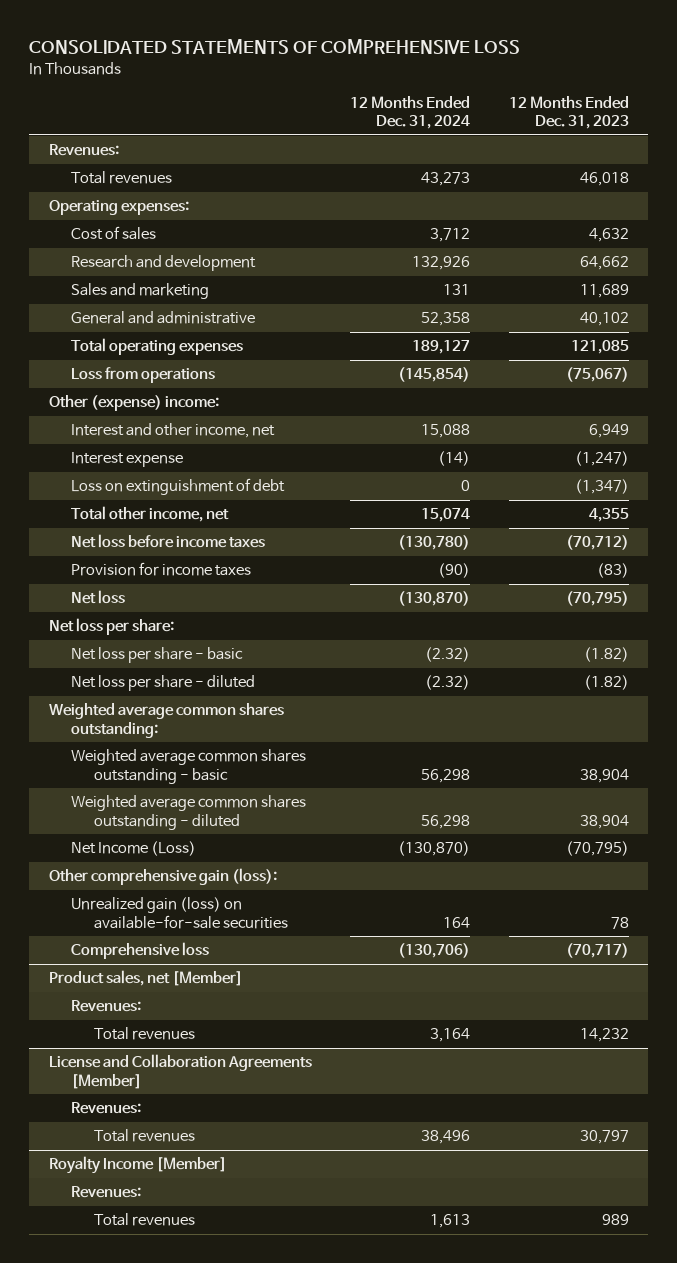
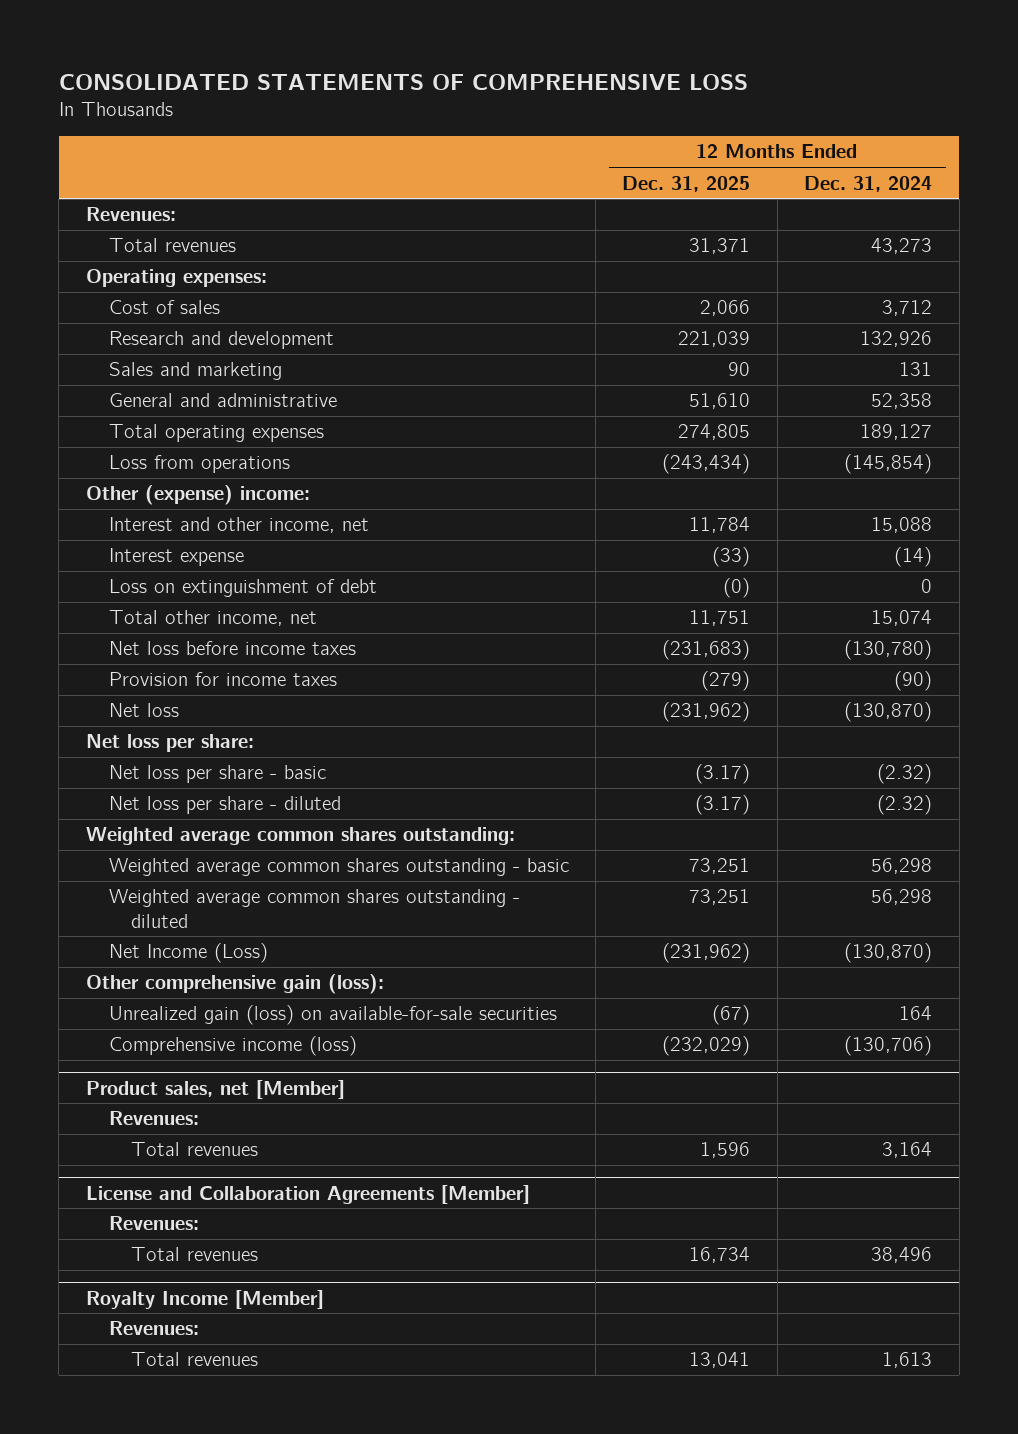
- | 12 Months Ended Dec. 31, 2024 | 12 Months Ended Dec. 31, 2023
+ | 12 Months Ended Dec. 31, 2025 | 12 Months Ended Dec. 31, 2024
- Comprehensive loss | (130,706) | (70,717)
+ Comprehensive income (loss) | (232,029) | (130,706)

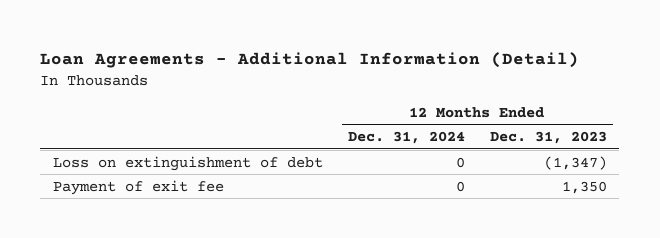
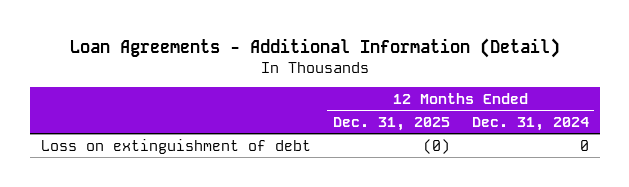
- | 12 Months Ended Dec. 31, 2024 | 12 Months Ended Dec. 31, 2023
+ | 12 Months Ended Dec. 31, 2025 | 12 Months Ended Dec. 31, 2024
- Payment of exit fee | 0 | 1,350

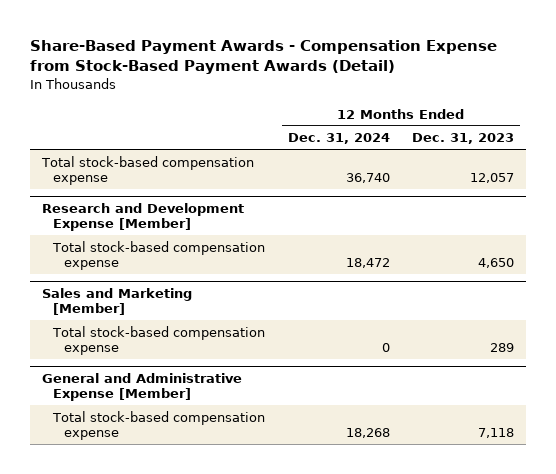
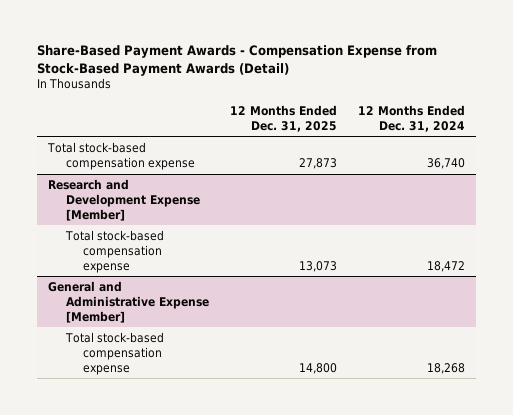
- | 12 Months Ended Dec. 31, 2024 | 12 Months Ended Dec. 31, 2023
+ | 12 Months Ended Dec. 31, 2025 | 12 Months Ended Dec. 31, 2024
- Sales and Marketing [Member]
- Total stock-based compensation expense | 0 | 289

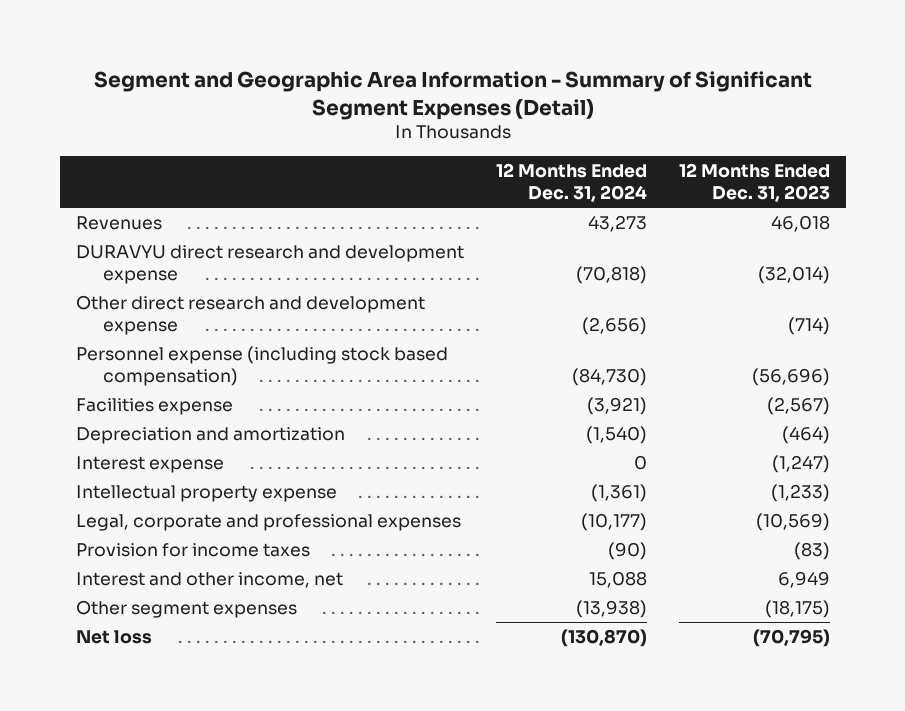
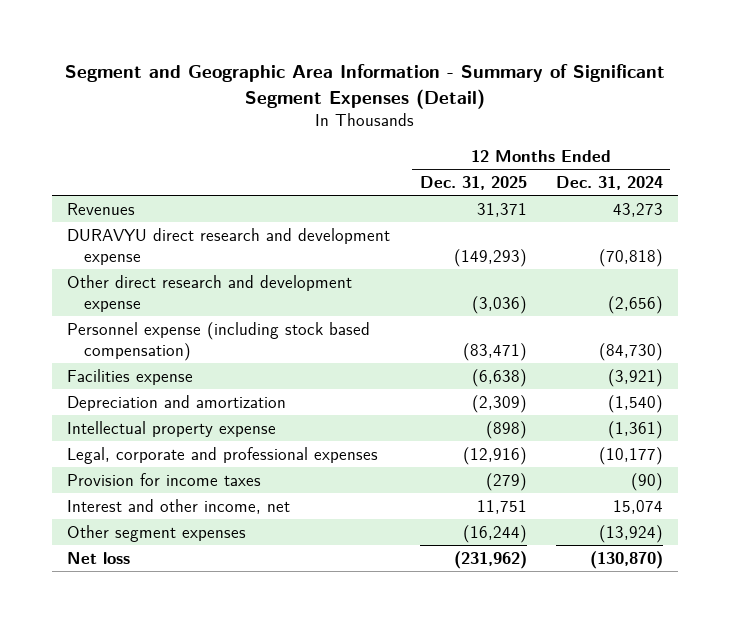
- | 12 Months Ended Dec. 31, 2024 | 12 Months Ended Dec. 31, 2023
+ | 12 Months Ended Dec. 31, 2025 | 12 Months Ended Dec. 31, 2024
- Interest expense | 0 | (1,247)
- Interest and other income, net | 15,088 | 6,949
- Other segment expenses | (13,938) | (18,175)
+ Interest and other income, net | 11,751 | 15,074
+ Other segment expenses | (16,244) | (13,924)

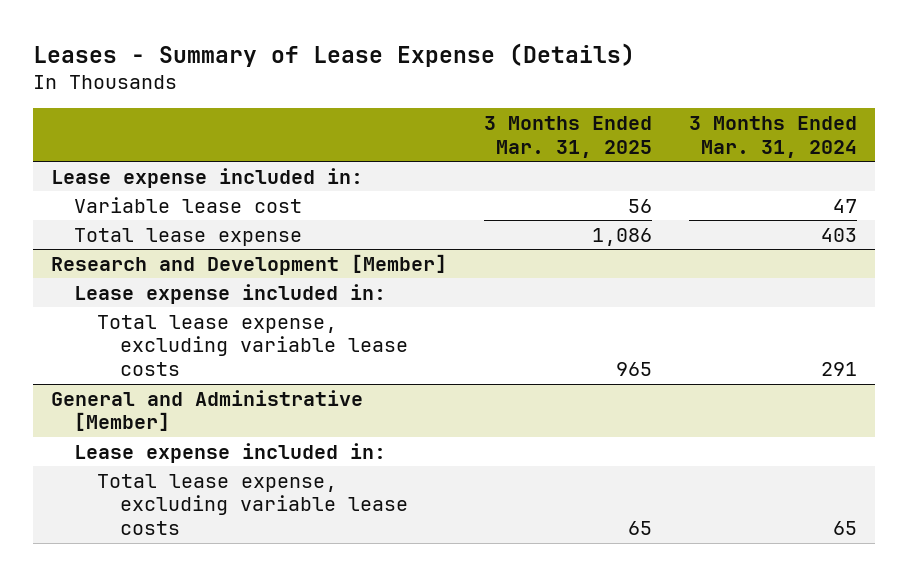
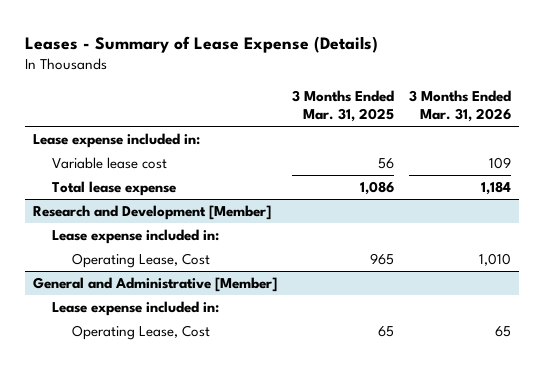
- | 3 Months Ended Mar. 31, 2025 | 3 Months Ended Mar. 31, 2024
+ | 3 Months Ended Mar. 31, 2025 | 3 Months Ended Mar. 31, 2026
@ Research and Development [Member]
- Total lease expense, excluding variable lease costs | 965 | 291
+ Operating Lease, Cost | 965 | 1,010
@ General and Administrative [Member]
- Total lease expense, excluding variable lease costs | 65 | 65
+ Operating Lease, Cost | 65 | 65

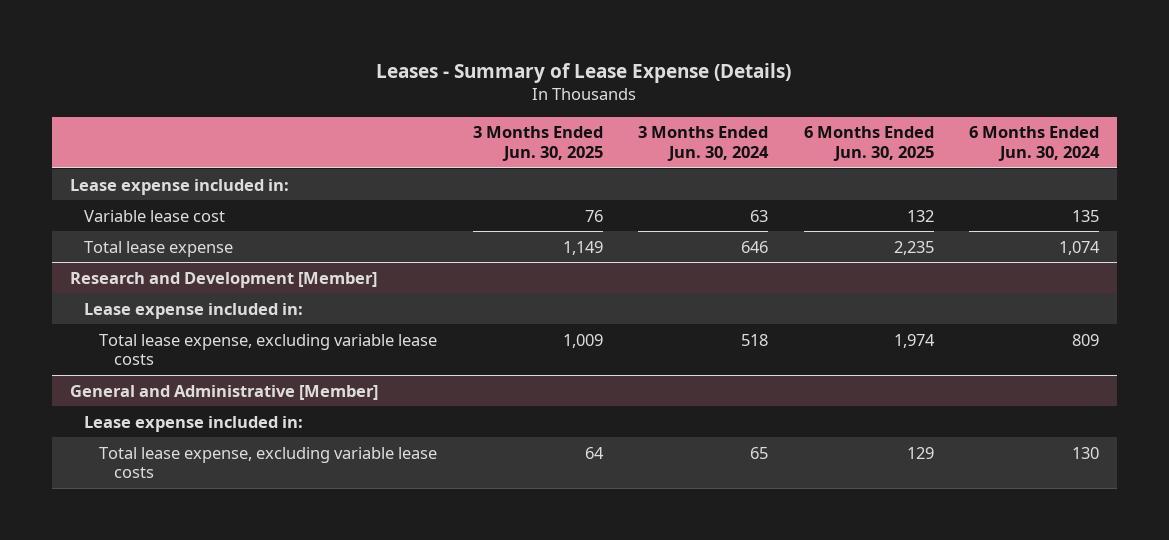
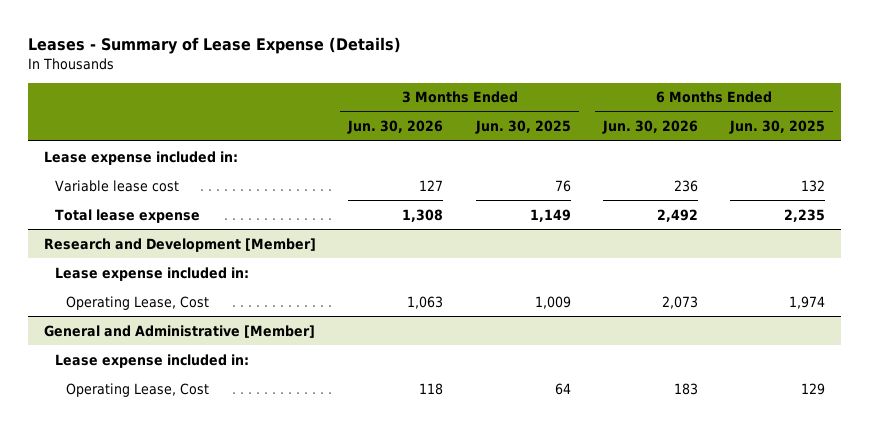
- | 3 Months Ended Jun. 30, 2025 | 3 Months Ended Jun. 30, 2024 | 6 Months Ended Jun. 30, 2025 | 6 Months Ended Jun. 30, 2024
+ | 3 Months Ended Jun. 30, 2026 | 3 Months Ended Jun. 30, 2025 | 6 Months Ended Jun. 30, 2026 | 6 Months Ended Jun. 30, 2025
@ Research and Development [Member]
- Total lease expense, excluding variable lease costs | 1,009 | 518 | 1,974 | 809
+ Operating Lease, Cost | 1,063 | 1,009 | 2,073 | 1,974
@ General and Administrative [Member]
- Total lease expense, excluding variable lease costs | 64 | 65 | 129 | 130
+ Operating Lease, Cost | 118 | 64 | 183 | 129

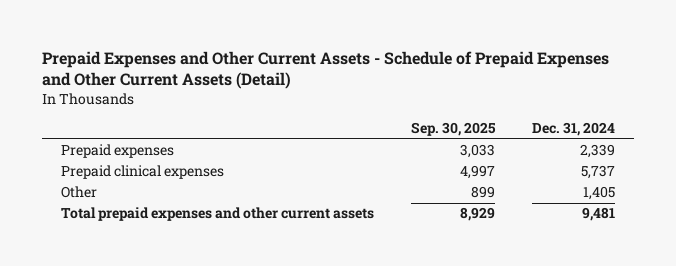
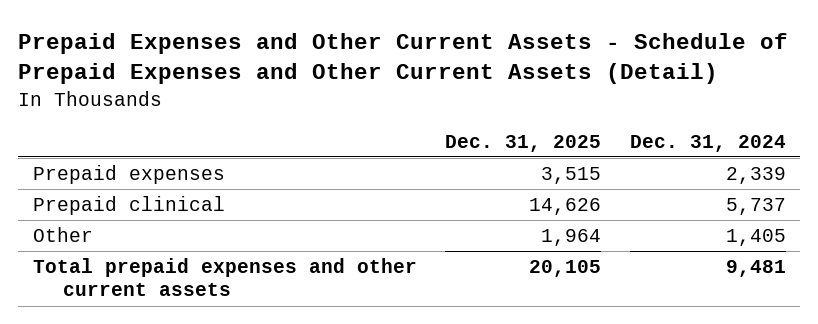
- | Sep. 30, 2025 | Dec. 31, 2024
+ | Dec. 31, 2025 | Dec. 31, 2024
- Prepaid clinical expenses | 4,997 | 5,737
+ Prepaid clinical | 14,626 | 5,737

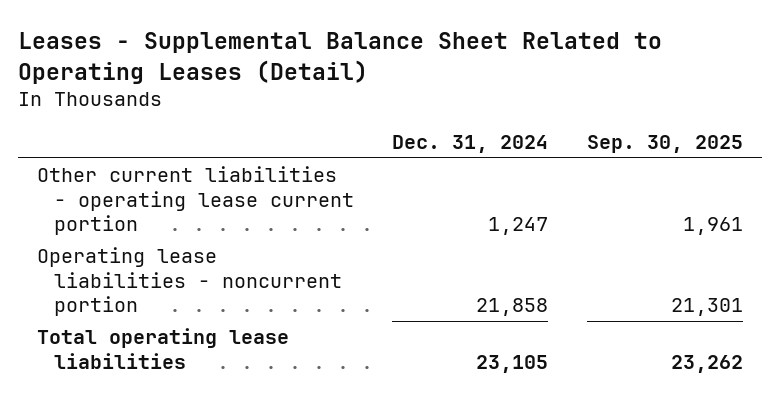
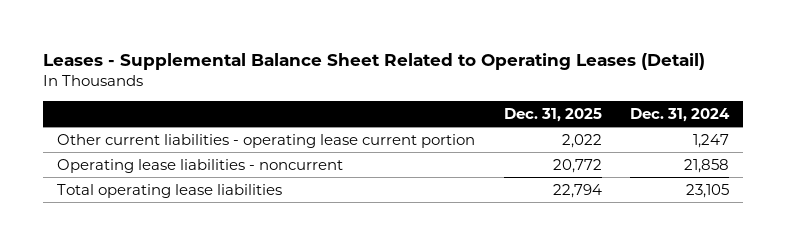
- | Dec. 31, 2024 | Sep. 30, 2025
+ | Dec. 31, 2025 | Dec. 31, 2024
- Operating lease liabilities - noncurrent portion | 21,858 | 21,301
+ Operating lease liabilities - noncurrent | 20,772 | 21,858

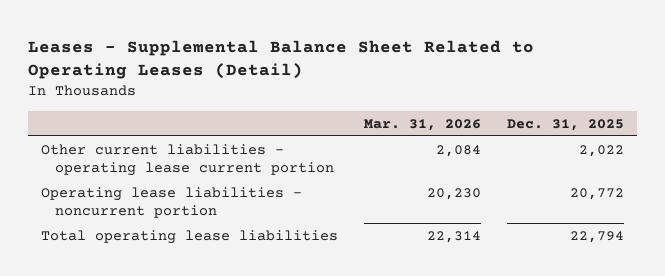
- | Dec. 31, 2025 | Dec. 31, 2024
+ | Mar. 31, 2026 | Dec. 31, 2025
- Operating lease liabilities - noncurrent | 20,772 | 21,858
+ Operating lease liabilities - noncurrent portion | 20,230 | 20,772

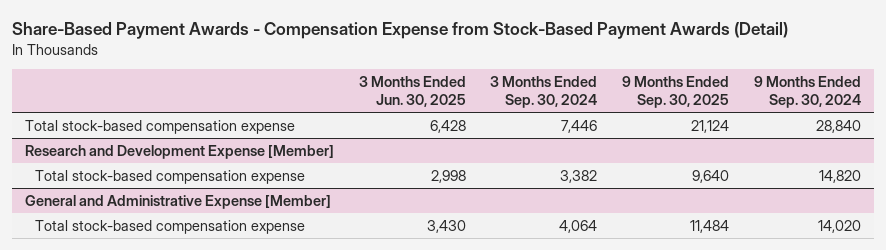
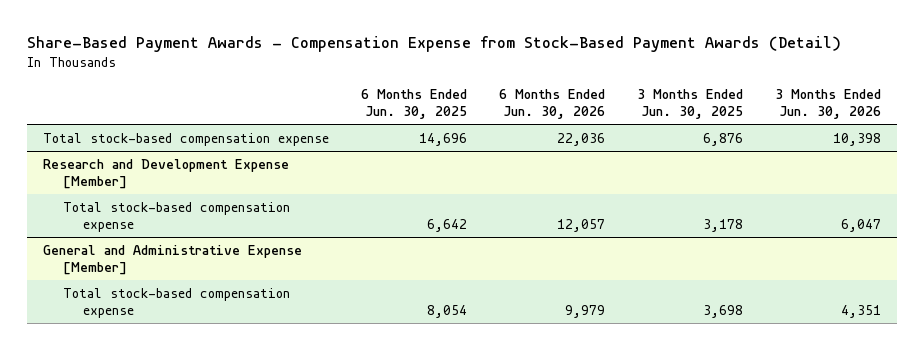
- | 3 Months Ended Jun. 30, 2025 | 3 Months Ended Sep. 30, 2024 | 9 Months Ended Sep. 30, 2025 | 9 Months Ended Sep. 30, 2024
+ | 6 Months Ended Jun. 30, 2025 | 6 Months Ended Jun. 30, 2026 | 3 Months Ended Jun. 30, 2025 | 3 Months Ended Jun. 30, 2026
- Total stock-based compensation expense | 6,428 | 7,446 | 21,124 | 28,840
+ Total stock-based compensation expense | 14,696 | 22,036 | 6,876 | 10,398
@ Research and Development Expense [Member]
- Total stock-based compensation expense | 2,998 | 3,382 | 9,640 | 14,820
+ Total stock-based compensation expense | 6,642 | 12,057 | 3,178 | 6,047
@ General and Administrative Expense [Member]
- Total stock-based compensation expense | 3,430 | 4,064 | 11,484 | 14,020
+ Total stock-based compensation expense | 8,054 | 9,979 | 3,698 | 4,351

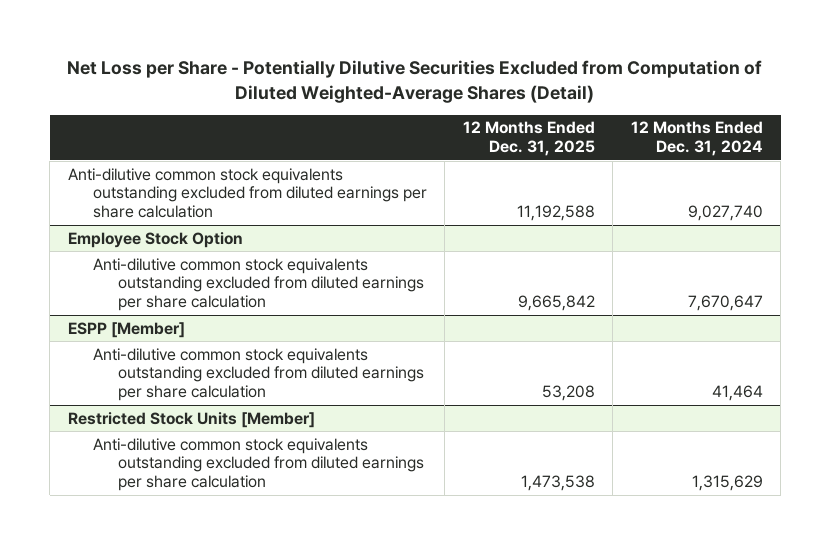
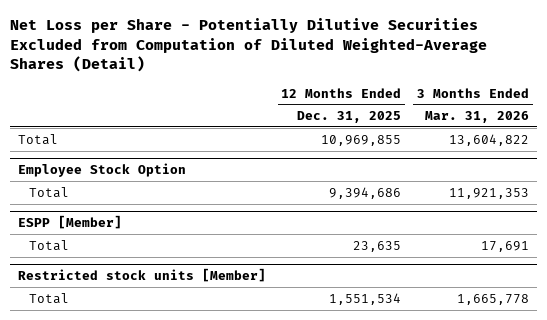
- | 12 Months Ended Dec. 31, 2025 | 12 Months Ended Dec. 31, 2024
+ | 12 Months Ended Dec. 31, 2025 | 3 Months Ended Mar. 31, 2026
- Anti-dilutive common stock equivalents outstanding excluded from diluted earnings per share calculation | 11,192,588 | 9,027,740
+ Total | 10,969,855 | 13,604,822
@ Employee Stock Option
- Anti-dilutive common stock equivalents outstanding excluded from diluted earnings per share calculation | 9,665,842 | 7,670,647
+ Total | 9,394,686 | 11,921,353
@ ESPP [Member]
- Anti-dilutive common stock equivalents outstanding excluded from diluted earnings per share calculation | 53,208 | 41,464
- Restricted Stock Units [Member]
- Anti-dilutive common stock equivalents outstanding excluded from diluted earnings per share calculation | 1,473,538 | 1,315,629
@ ESPP [Member]
+ Total | 23,635 | 17,691
+ Restricted stock units [Member]
+ Total | 1,551,534 | 1,665,778

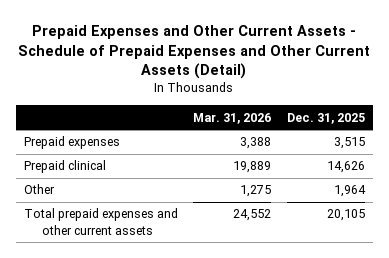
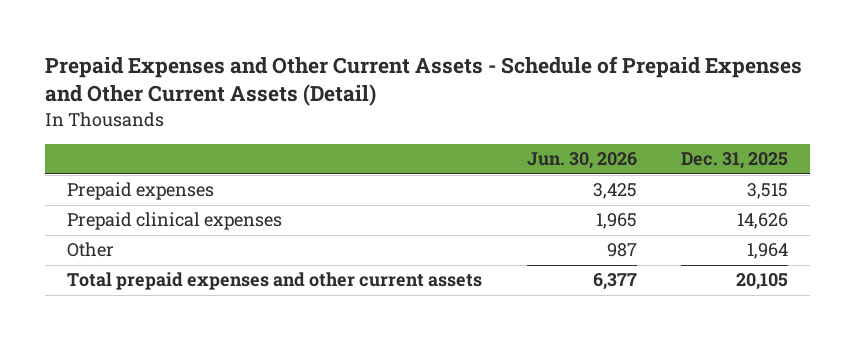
- | Mar. 31, 2026 | Dec. 31, 2025
+ | Jun. 30, 2026 | Dec. 31, 2025
- Prepaid clinical | 19,889 | 14,626
+ Prepaid clinical expenses | 1,965 | 14,626

